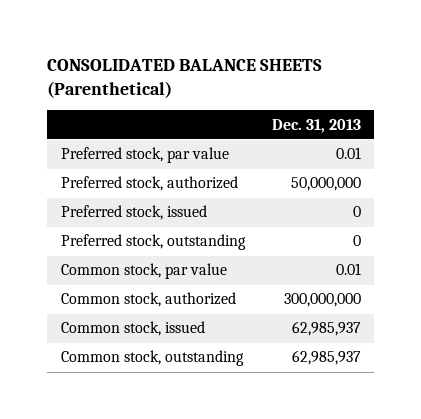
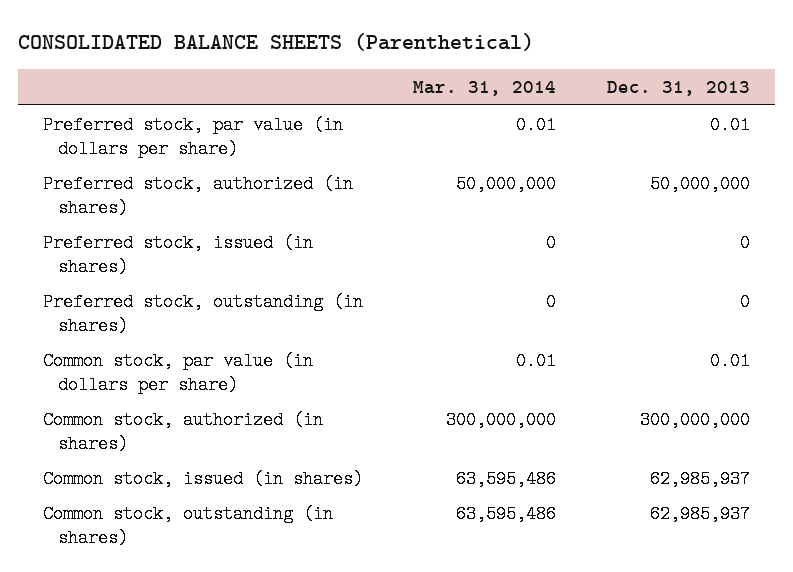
- | Dec. 31, 2013
+ | Mar. 31, 2014 | Dec. 31, 2013
- Preferred stock, par value | 0.01
- Preferred stock, authorized | 50,000,000
- Preferred stock, issued | 0
- Preferred stock, outstanding | 0
- Common stock, par value | 0.01
- Common stock, authorized | 300,000,000
- Common stock, issued | 62,985,937
- Common stock, outstanding | 62,985,937
+ Preferred stock, par value (in dollars per share) | 0.01 | 0.01
+ Preferred stock, authorized (in shares) | 50,000,000 | 50,000,000
+ Preferred stock, issued (in shares) | 0 | 0
+ Preferred stock, outstanding (in shares) | 0 | 0
+ Common stock, par value (in dollars per share) | 0.01 | 0.01
+ Common stock, authorized (in shares) | 300,000,000 | 300,000,000
+ Common stock, issued (in shares) | 63,595,486 | 62,985,937
+ Common stock, outstanding (in shares) | 63,595,486 | 62,985,937

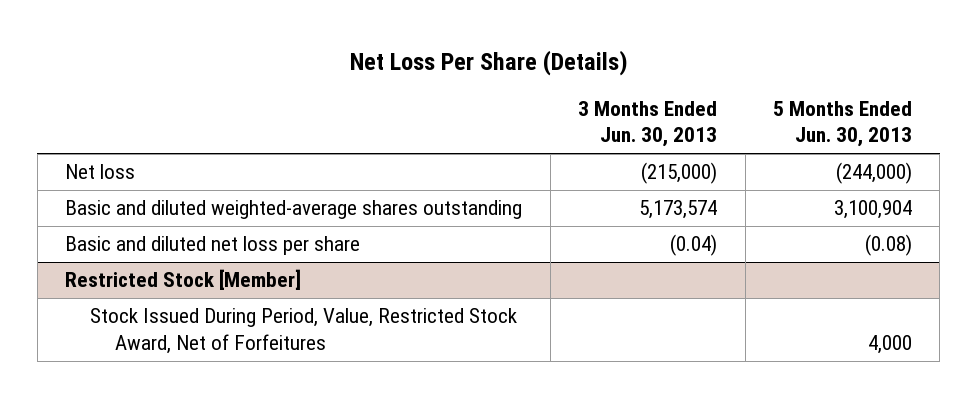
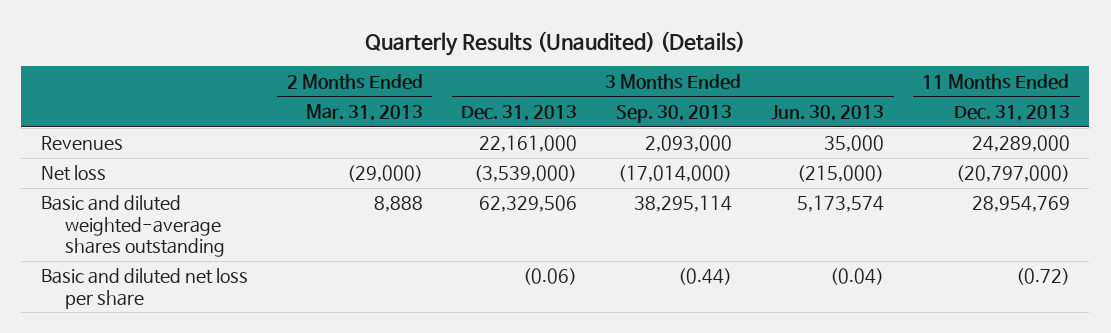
- Net Loss Per Share (Details)
+ Quarterly Results (Unaudited) (Details)
- | 3 Months Ended Jun. 30, 2013 | 5 Months Ended Jun. 30, 2013
+ | 2 Months Ended Mar. 31, 2013 | 3 Months Ended Dec. 31, 2013 | 3 Months Ended Sep. 30, 2013 | 3 Months Ended Jun. 30, 2013 | 11 Months Ended Dec. 31, 2013
+ Revenues | | 22,161,000 | 2,093,000 | 35,000 | 24,289,000
- Restricted Stock [Member]
- Stock Issued During Period, Value, Restricted Stock Award, Net of Forfeitures | | 4,000

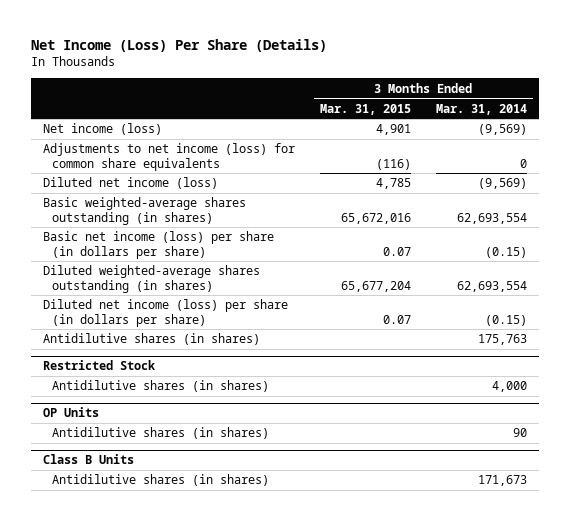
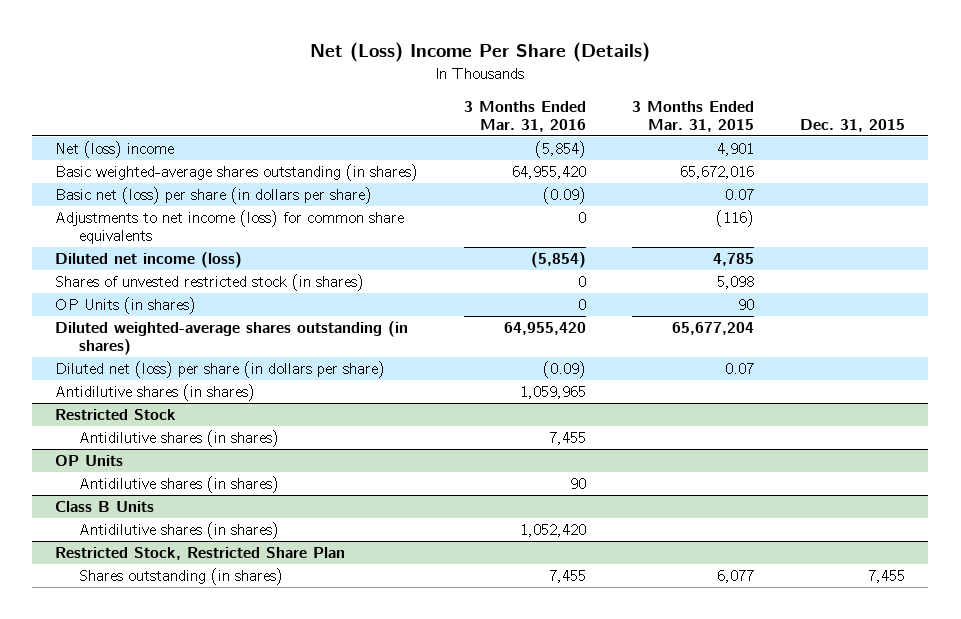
- Net Income (Loss) Per Share (Details)
+ Net (Loss) Income Per Share (Details)
- | 3 Months Ended Mar. 31, 2015 | 3 Months Ended Mar. 31, 2014
+ | 3 Months Ended Mar. 31, 2016 | 3 Months Ended Mar. 31, 2015 | Dec. 31, 2015
- Net income (loss) | 4,901 | (9,569)
+ Net (loss) income | (5,854) | 4,901 |
moved up: Basic weighted-average shares outstanding (in shares) | 64,955,420 | 65,672,016 |
+ Basic net (loss) per share (in dollars per share) | (0.09) | 0.07 |
- Basic net income (loss) per share (in dollars per share) | 0.07 | (0.15)
+ Shares of unvested restricted stock (in shares) | 0 | 5,098 |
+ OP Units (in shares) | 0 | 90 |
- Diluted net income (loss) per share (in dollars per share) | 0.07 | (0.15)
+ Diluted net (loss) per share (in dollars per share) | (0.09) | 0.07 |
+ Restricted Stock, Restricted Share Plan
+ Shares outstanding (in shares) | 7,455 | 6,077 | 7,455

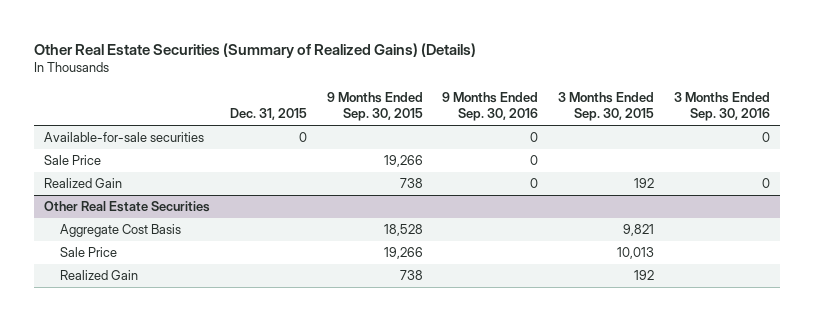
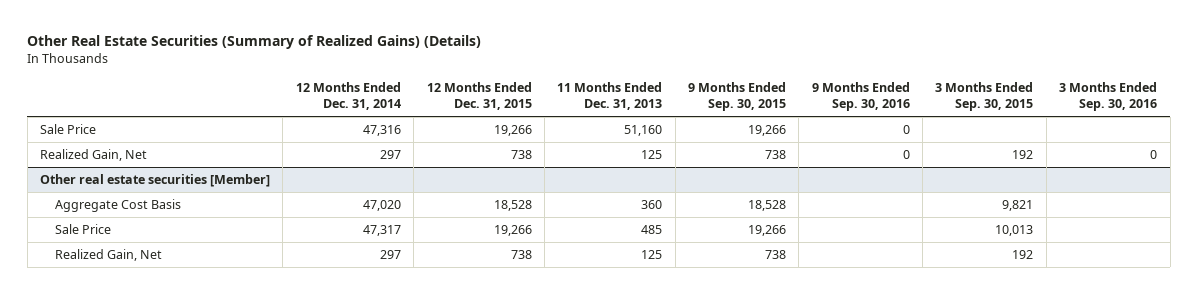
- | Dec. 31, 2015 | 9 Months Ended Sep. 30, 2015 | 9 Months Ended Sep. 30, 2016 | 3 Months Ended Sep. 30, 2015 | 3 Months Ended Sep. 30, 2016
+ | 12 Months Ended Dec. 31, 2014 | 12 Months Ended Dec. 31, 2015 | 11 Months Ended Dec. 31, 2013 | 9 Months Ended Sep. 30, 2015 | 9 Months Ended Sep. 30, 2016 | 3 Months Ended Sep. 30, 2015 | 3 Months Ended Sep. 30, 2016
- Available-for-sale securities | 0 | | 0 | | 0
- Realized Gain | | 738 | 0 | 192 | 0
- Other Real Estate Securities
+ Realized Gain, Net | 297 | 738 | 125 | 738 | 0 | 192 | 0
+ Other real estate securities [Member]
- Realized Gain | | 738 | | 192 |
+ Realized Gain, Net | 297 | 738 | 125 | 738 | | 192 |

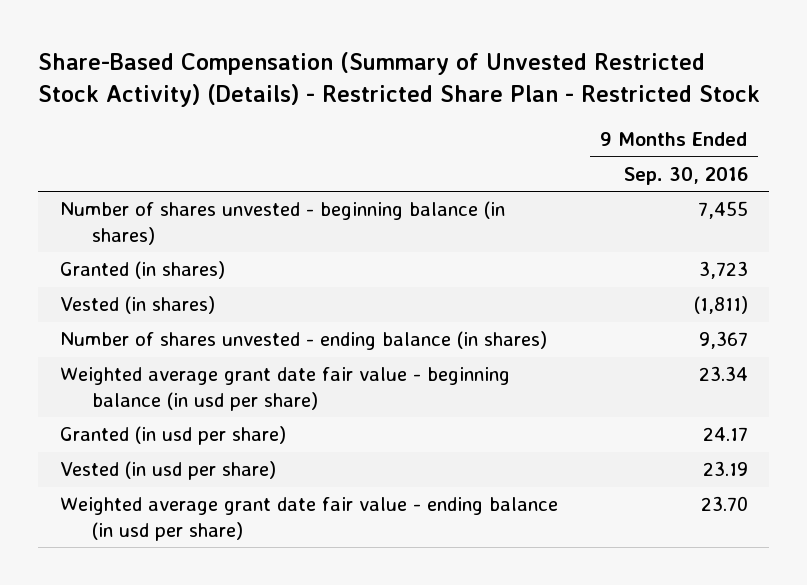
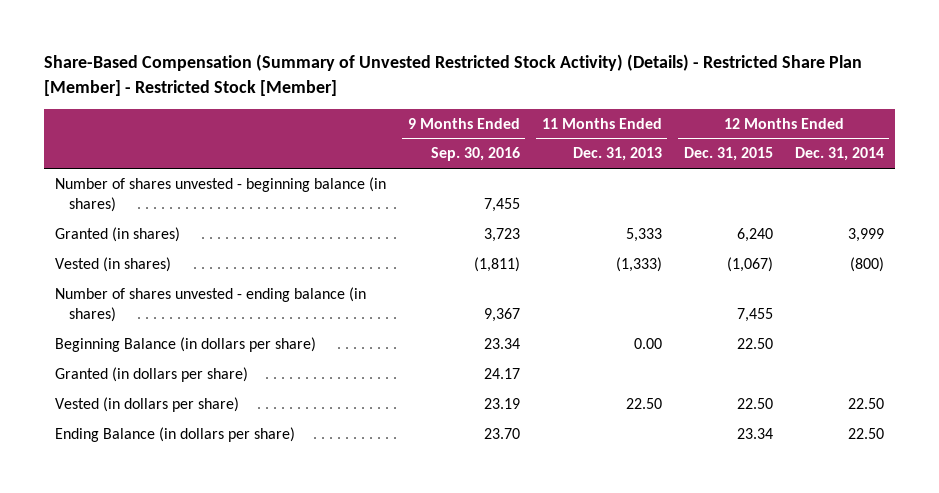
- Share-Based Compensation (Summary of Unvested Restricted Stock Activity) (Details) - Restricted Share Plan - Restricted Stock
+ Share-Based Compensation (Summary of Unvested Restricted Stock Activity) (Details) - Restricted Share Plan [Member] - Restricted Stock [Member]
- | 9 Months Ended Sep. 30, 2016
+ | 9 Months Ended Sep. 30, 2016 | 11 Months Ended Dec. 31, 2013 | 12 Months Ended Dec. 31, 2015 | 12 Months Ended Dec. 31, 2014
- Weighted average grant date fair value - beginning balance (in usd per share) | 23.34
- Granted (in usd per share) | 24.17
- Vested (in usd per share) | 23.19
- Weighted average grant date fair value - ending balance (in usd per share) | 23.70
+ Beginning Balance (in dollars per share) | 23.34 | 0.00 | 22.50 |
+ Granted (in dollars per share) | 24.17 | | |
+ Vested (in dollars per share) | 23.19 | 22.50 | 22.50 | 22.50
+ Ending Balance (in dollars per share) | 23.70 | | 23.34 | 22.50

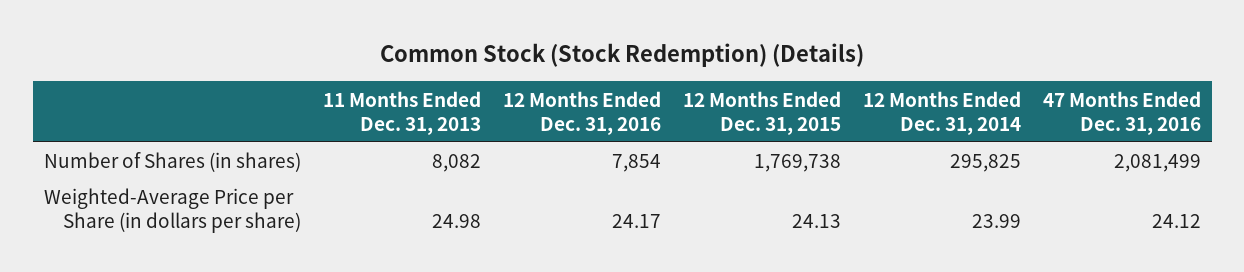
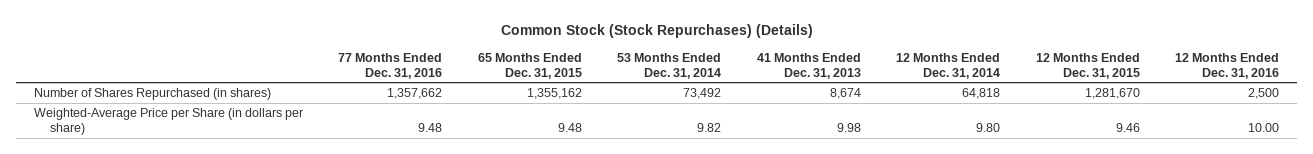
- Common Stock (Stock Redemption) (Details)
+ Common Stock (Stock Repurchases) (Details)
- | 11 Months Ended Dec. 31, 2013 | 12 Months Ended Dec. 31, 2016 | 12 Months Ended Dec. 31, 2015 | 12 Months Ended Dec. 31, 2014 | 47 Months Ended Dec. 31, 2016
+ | 77 Months Ended Dec. 31, 2016 | 65 Months Ended Dec. 31, 2015 | 53 Months Ended Dec. 31, 2014 | 41 Months Ended Dec. 31, 2013 | 12 Months Ended Dec. 31, 2014 | 12 Months Ended Dec. 31, 2015 | 12 Months Ended Dec. 31, 2016
- Number of Shares (in shares) | 8,082 | 7,854 | 1,769,738 | 295,825 | 2,081,499
- Weighted-Average Price per Share (in dollars per share) | 24.98 | 24.17 | 24.13 | 23.99 | 24.12
+ Number of Shares Repurchased (in shares) | 1,357,662 | 1,355,162 | 73,492 | 8,674 | 64,818 | 1,281,670 | 2,500
+ Weighted-Average Price per Share (in dollars per share) | 9.48 | 9.48 | 9.82 | 9.98 | 9.80 | 9.46 | 10.00

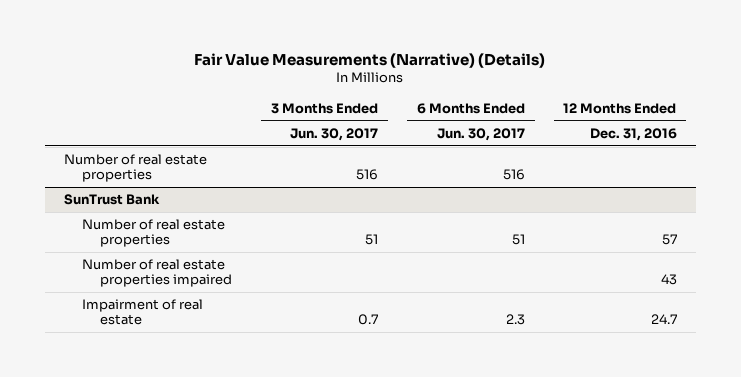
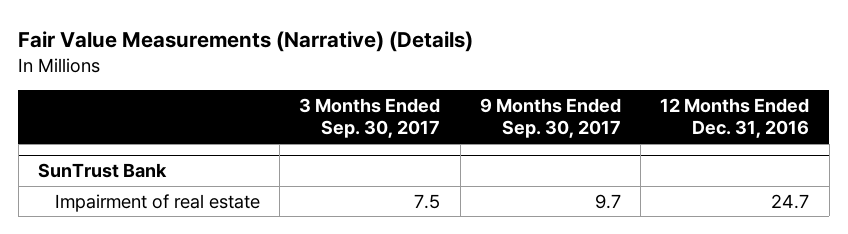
- | 3 Months Ended Jun. 30, 2017 | 6 Months Ended Jun. 30, 2017 | 12 Months Ended Dec. 31, 2016
+ | 3 Months Ended Sep. 30, 2017 | 9 Months Ended Sep. 30, 2017 | 12 Months Ended Dec. 31, 2016
- Number of real estate properties | 516 | 516 |
@ SunTrust Bank
- Number of real estate properties | 51 | 51 | 57
- Number of real estate properties impaired | | | 43

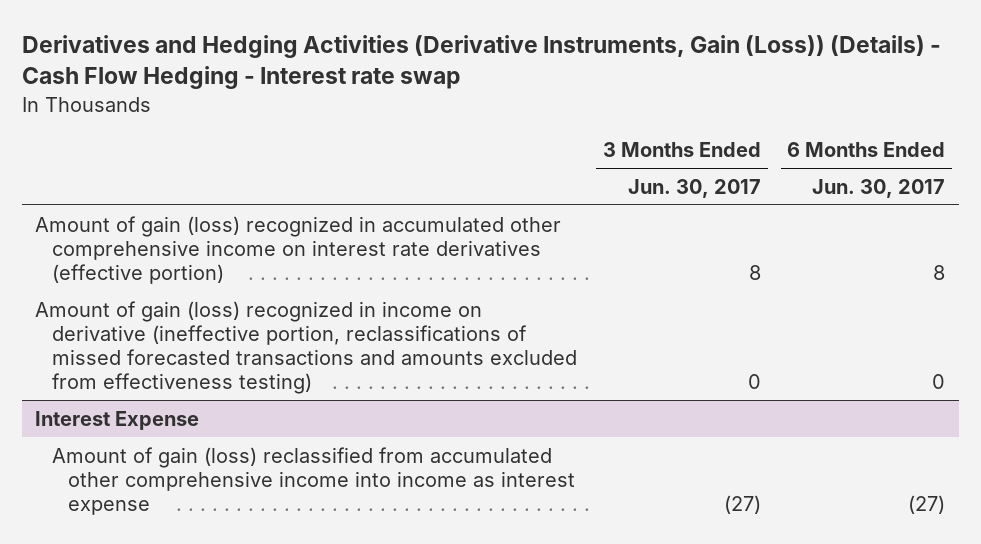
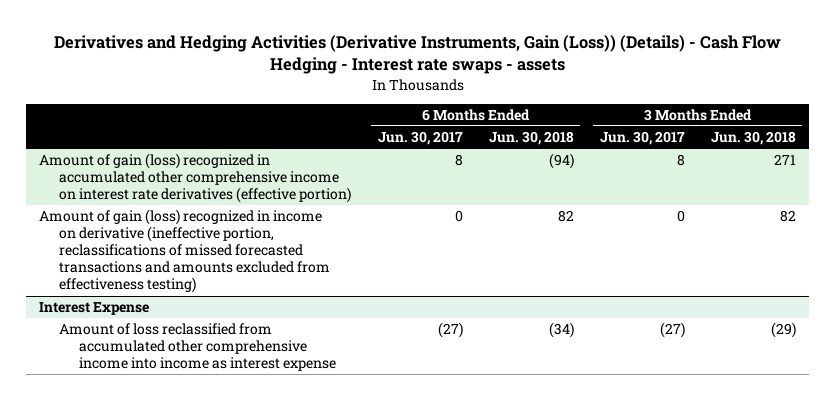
- Derivatives and Hedging Activities (Derivative Instruments, Gain (Loss)) (Details) - Cash Flow Hedging - Interest rate swap
+ Derivatives and Hedging Activities (Derivative Instruments, Gain (Loss)) (Details) - Cash Flow Hedging - Interest rate swaps - assets
- | 3 Months Ended Jun. 30, 2017 | 6 Months Ended Jun. 30, 2017
+ | 6 Months Ended Jun. 30, 2017 | 6 Months Ended Jun. 30, 2018 | 3 Months Ended Jun. 30, 2017 | 3 Months Ended Jun. 30, 2018
@ Interest Expense
- Amount of gain (loss) reclassified from accumulated other comprehensive income into income as interest expense | (27) | (27)
+ Amount of loss reclassified from accumulated other comprehensive income into income as interest expense | (27) | (34) | (27) | (29)

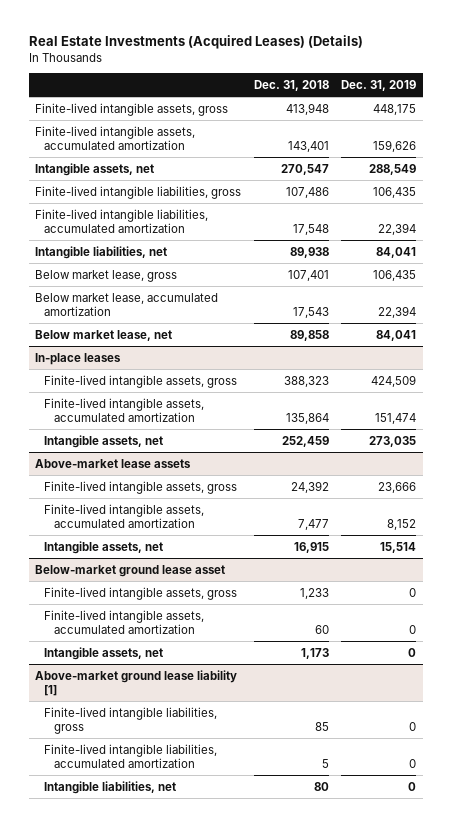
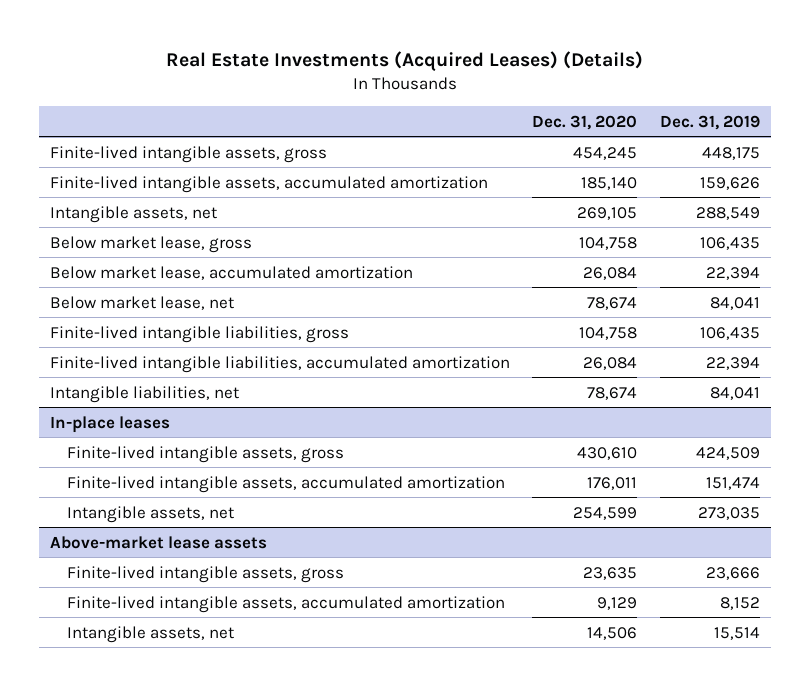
- | Dec. 31, 2018 | Dec. 31, 2019
+ | Dec. 31, 2020 | Dec. 31, 2019
moved down: Finite-lived intangible liabilities, gross | 104,758 | 106,435
moved down: Finite-lived intangible liabilities, accumulated amortization | 26,084 | 22,394
moved down: Intangible liabilities, net | 78,674 | 84,041
- Below-market ground lease asset
- Finite-lived intangible assets, gross | 1,233 | 0
- Finite-lived intangible assets, accumulated amortization | 60 | 0
- Intangible assets, net | 1,173 | 0
- Above-market ground lease liability [1]
- Finite-lived intangible liabilities, gross | 85 | 0
- Finite-lived intangible liabilities, accumulated amortization | 5 | 0
- Intangible liabilities, net | 80 | 0

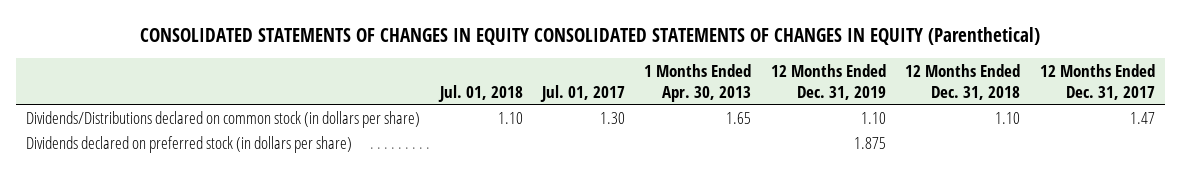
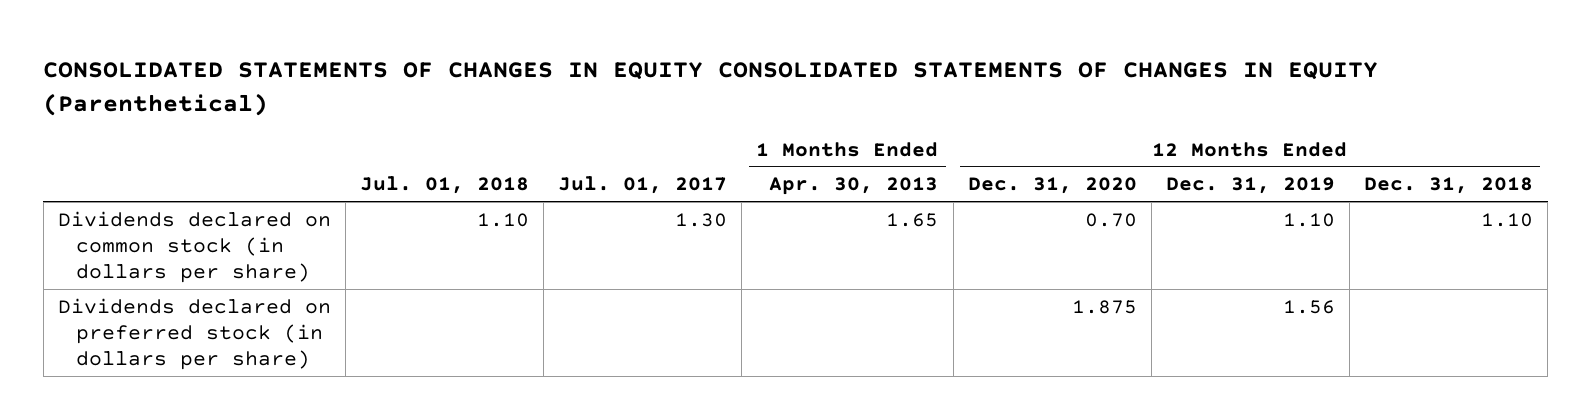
- | Jul. 01, 2018 | Jul. 01, 2017 | 1 Months Ended Apr. 30, 2013 | 12 Months Ended Dec. 31, 2019 | 12 Months Ended Dec. 31, 2018 | 12 Months Ended Dec. 31, 2017
+ | Jul. 01, 2018 | Jul. 01, 2017 | 1 Months Ended Apr. 30, 2013 | 12 Months Ended Dec. 31, 2020 | 12 Months Ended Dec. 31, 2019 | 12 Months Ended Dec. 31, 2018
- Dividends/Distributions declared on common stock (in dollars per share) | 1.10 | 1.30 | 1.65 | 1.10 | 1.10 | 1.47
- Dividends declared on preferred stock (in dollars per share) | | | | 1.875 | |
+ Dividends declared on common stock (in dollars per share) | 1.10 | 1.30 | 1.65 | 0.70 | 1.10 | 1.10
+ Dividends declared on preferred stock (in dollars per share) | | | | 1.875 | 1.56 |

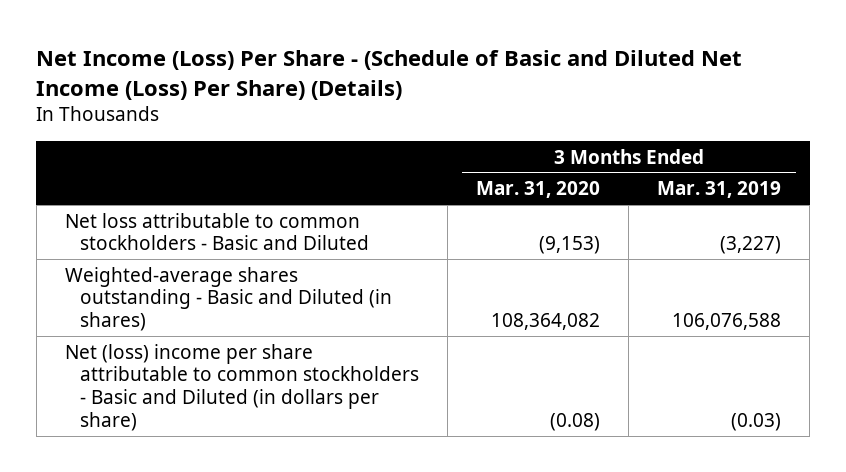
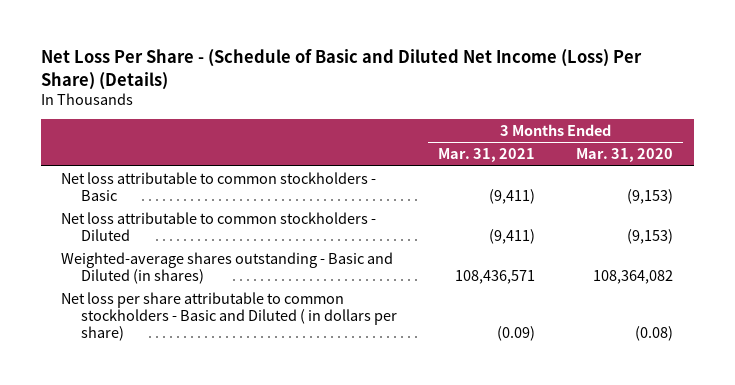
- Net Income (Loss) Per Share - (Schedule of Basic and Diluted Net Income (Loss) Per Share) (Details)
+ Net Loss Per Share - (Schedule of Basic and Diluted Net Income (Loss) Per Share) (Details)
- | 3 Months Ended Mar. 31, 2020 | 3 Months Ended Mar. 31, 2019
+ | 3 Months Ended Mar. 31, 2021 | 3 Months Ended Mar. 31, 2020
- Net loss attributable to common stockholders - Basic and Diluted | (9,153) | (3,227)
+ Net loss attributable to common stockholders - Basic | (9,411) | (9,153)
+ Net loss attributable to common stockholders - Diluted | (9,411) | (9,153)
- Net (loss) income per share attributable to common stockholders - Basic and Diluted (in dollars per share) | (0.08) | (0.03)
+ Net loss per share attributable to common stockholders - Basic and Diluted ( in dollars per share) | (0.09) | (0.08)

